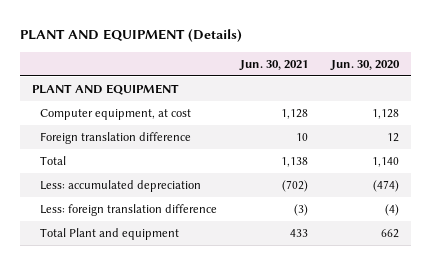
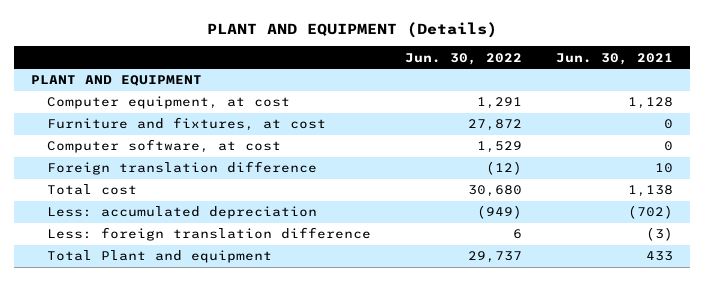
- | Jun. 30, 2021 | Jun. 30, 2020
+ | Jun. 30, 2022 | Jun. 30, 2021
+ Furniture and fixtures, at cost | 27,872 | 0
+ Computer software, at cost | 1,529 | 0
- Total | 1,138 | 1,140
+ Total cost | 30,680 | 1,138

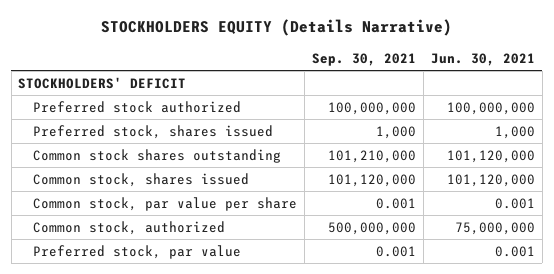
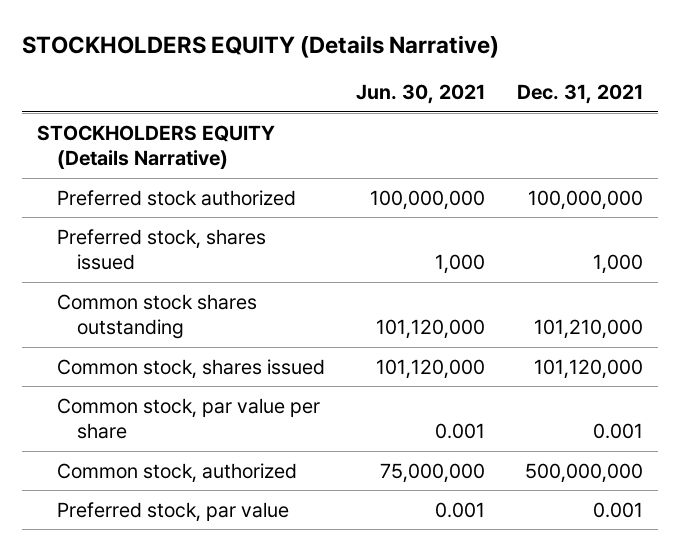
- | Sep. 30, 2021 | Jun. 30, 2021
+ | Jun. 30, 2021 | Dec. 31, 2021
- STOCKHOLDERS' DEFICIT
+ STOCKHOLDERS EQUITY (Details Narrative)

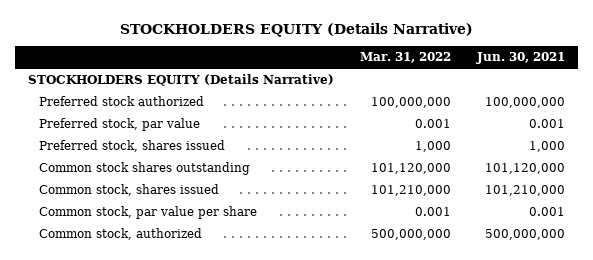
- | Jun. 30, 2021 | Dec. 31, 2021
+ | Mar. 31, 2022 | Jun. 30, 2021
moved up: Preferred stock, par value | 0.001 | 0.001
- Common stock, shares issued | 101,120,000 | 101,120,000
+ Common stock, shares issued | 101,210,000 | 101,210,000
- Common stock, authorized | 75,000,000 | 500,000,000
+ Common stock, authorized | 500,000,000 | 500,000,000

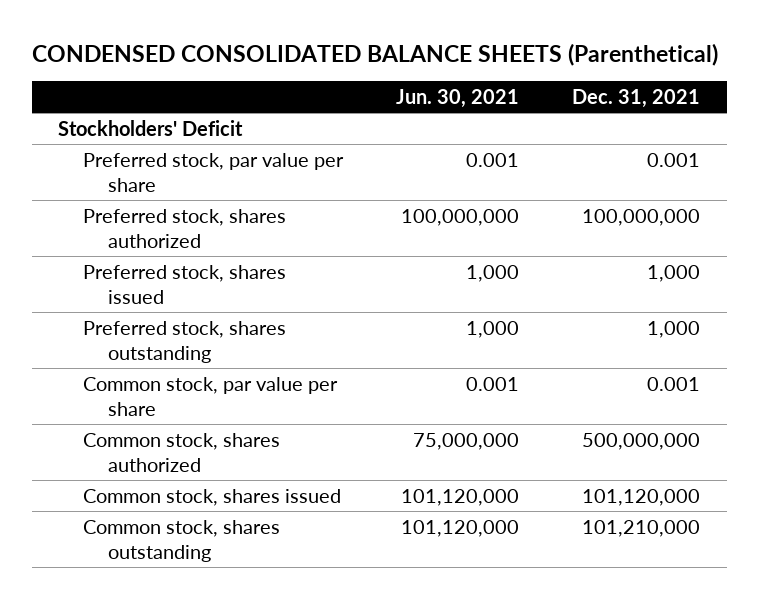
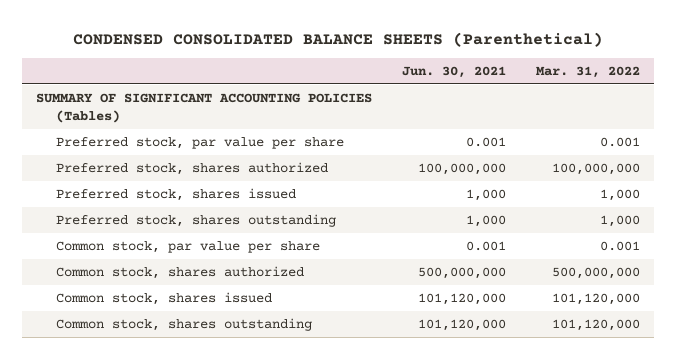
- | Jun. 30, 2021 | Dec. 31, 2021
+ | Jun. 30, 2021 | Mar. 31, 2022
- Stockholders' Deficit
+ SUMMARY OF SIGNIFICANT ACCOUNTING POLICIES (Tables)
- Common stock, shares authorized | 75,000,000 | 500,000,000
+ Common stock, shares authorized | 500,000,000 | 500,000,000

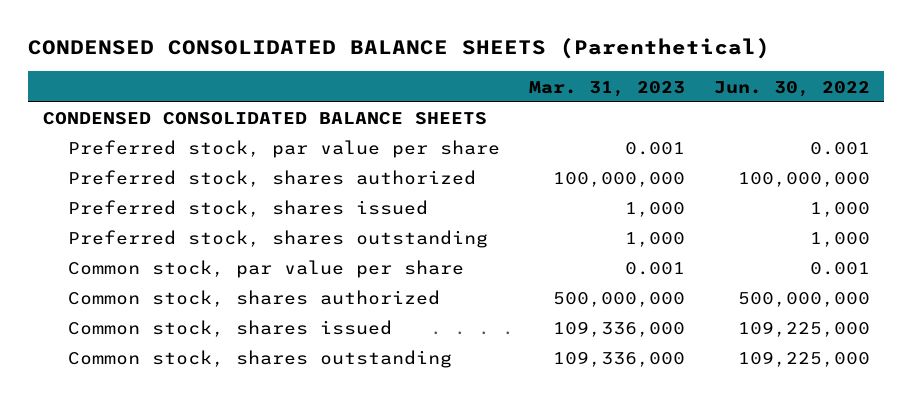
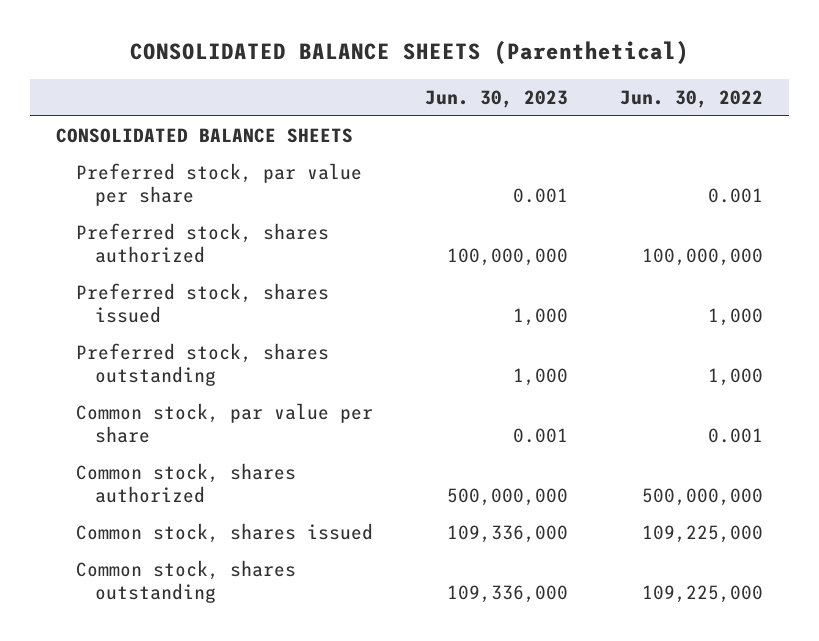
- CONDENSED CONSOLIDATED BALANCE SHEETS (Parenthetical)
+ CONSOLIDATED BALANCE SHEETS (Parenthetical)
- | Mar. 31, 2023 | Jun. 30, 2022
+ | Jun. 30, 2023 | Jun. 30, 2022
- CONDENSED CONSOLIDATED BALANCE SHEETS
+ CONSOLIDATED BALANCE SHEETS

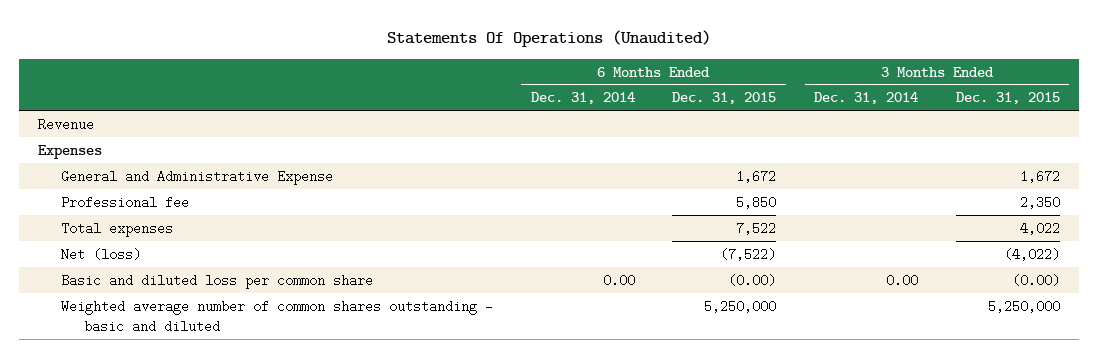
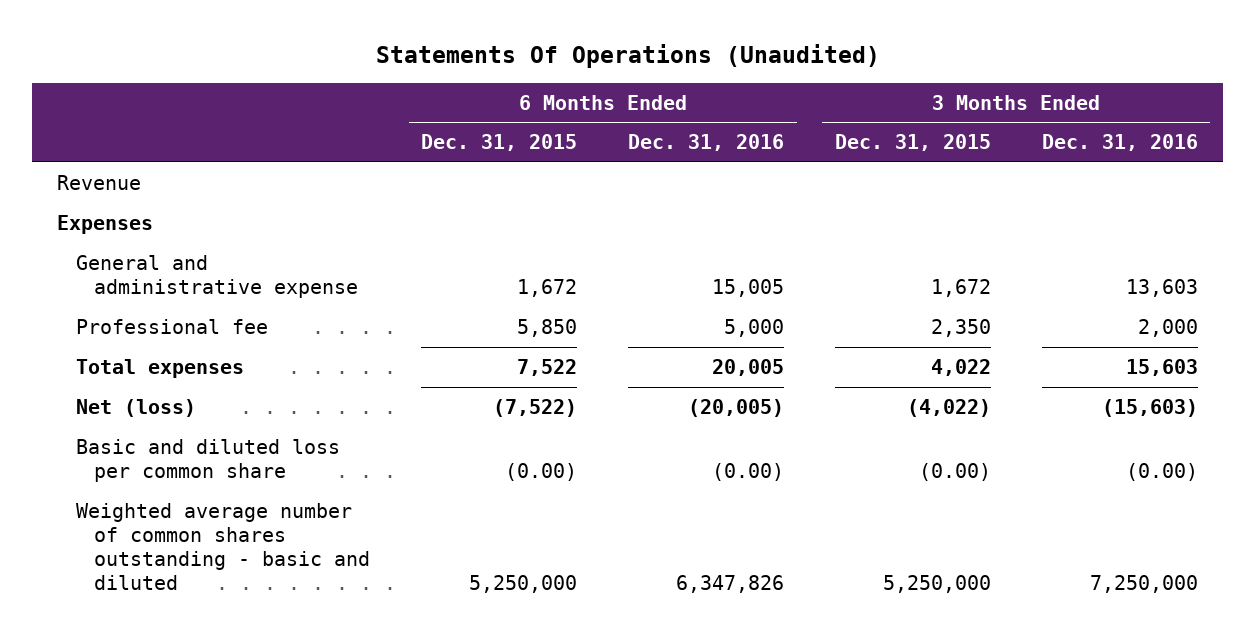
- | 6 Months Ended Dec. 31, 2014 | 6 Months Ended Dec. 31, 2015 | 3 Months Ended Dec. 31, 2014 | 3 Months Ended Dec. 31, 2015
+ | 6 Months Ended Dec. 31, 2015 | 6 Months Ended Dec. 31, 2016 | 3 Months Ended Dec. 31, 2015 | 3 Months Ended Dec. 31, 2016
- General and Administrative Expense | | 1,672 | | 1,672
+ General and administrative expense | 1,672 | 15,005 | 1,672 | 13,603

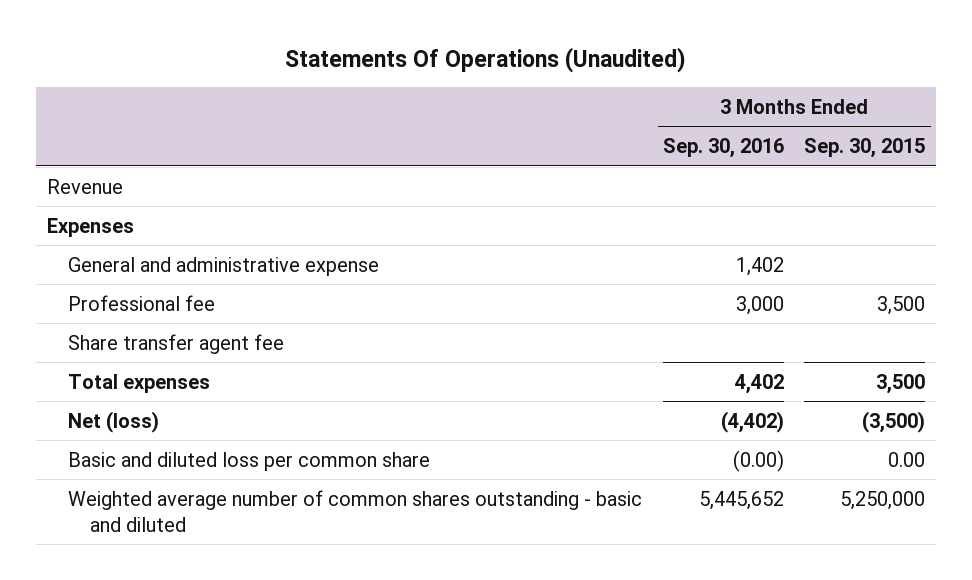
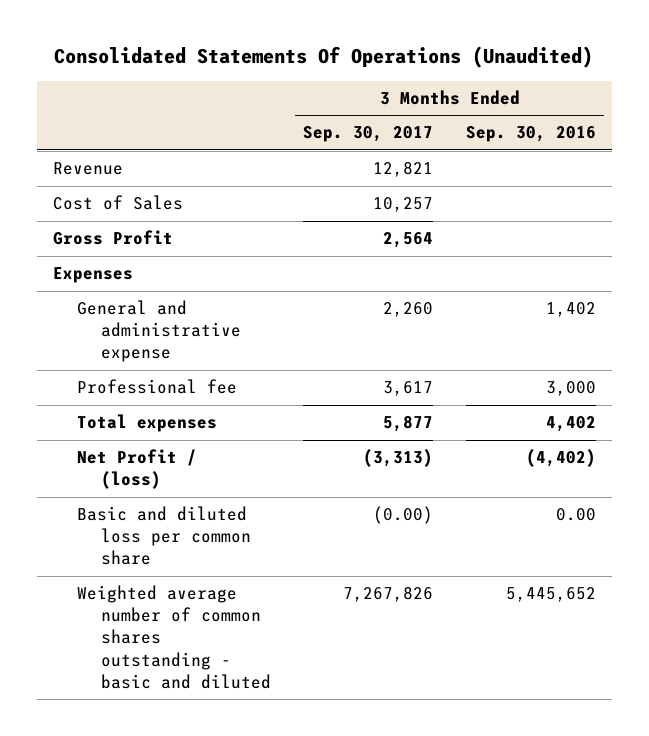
- Statements Of Operations (Unaudited)
+ Consolidated Statements Of Operations (Unaudited)
- | 3 Months Ended Sep. 30, 2016 | 3 Months Ended Sep. 30, 2015
+ | 3 Months Ended Sep. 30, 2017 | 3 Months Ended Sep. 30, 2016
+ Cost of Sales | 10,257 |
+ Gross Profit | 2,564 |
- Share transfer agent fee
- Net (loss) | (4,402) | (3,500)
- Basic and diluted loss per common share | (0.00) | 0.00
+ Net Profit / (loss) | (3,313) | (4,402)
+ Basic and diluted loss per common share | (0.00) | 0.00

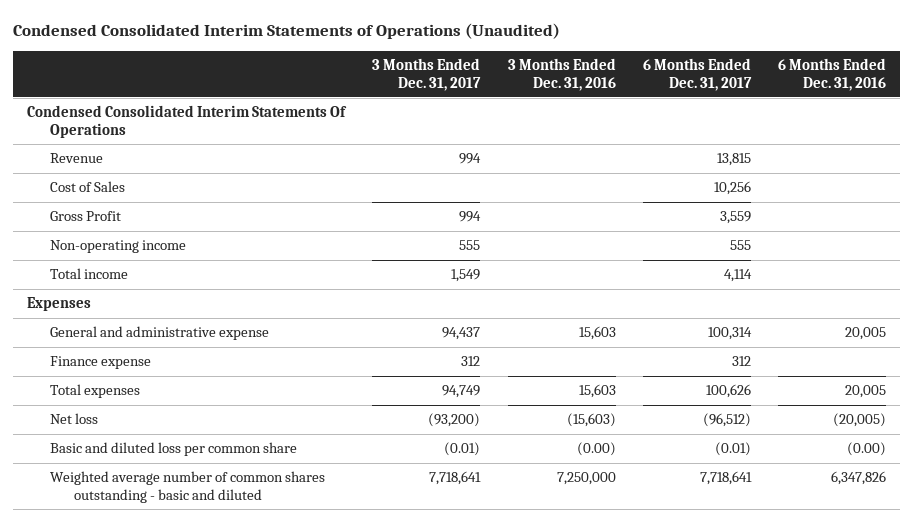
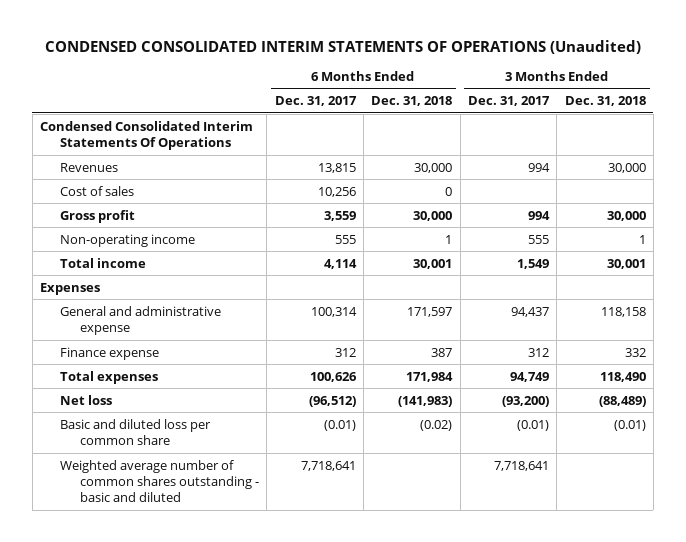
- Condensed Consolidated Interim Statements of Operations (Unaudited)
+ CONDENSED CONSOLIDATED INTERIM STATEMENTS OF OPERATIONS (Unaudited)
- | 3 Months Ended Dec. 31, 2017 | 3 Months Ended Dec. 31, 2016 | 6 Months Ended Dec. 31, 2017 | 6 Months Ended Dec. 31, 2016
+ | 6 Months Ended Dec. 31, 2017 | 6 Months Ended Dec. 31, 2018 | 3 Months Ended Dec. 31, 2017 | 3 Months Ended Dec. 31, 2018
- Revenue | 994 | | 13,815 |
- Cost of Sales | | | 10,256 |
- Gross Profit | 994 | | 3,559 |
+ Revenues | 13,815 | 30,000 | 994 | 30,000
+ Cost of sales | 10,256 | 0 | |
+ Gross profit | 3,559 | 30,000 | 994 | 30,000

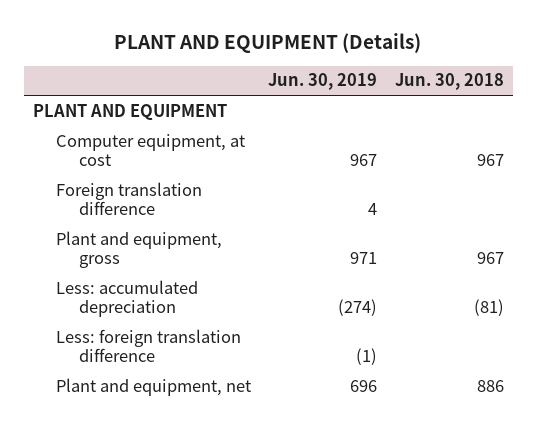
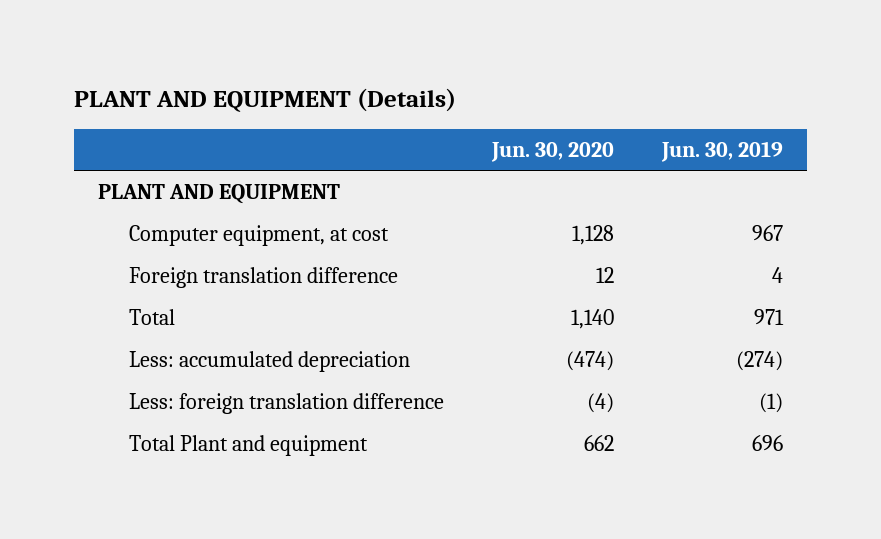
- | Jun. 30, 2019 | Jun. 30, 2018
+ | Jun. 30, 2020 | Jun. 30, 2019
- Plant and equipment, gross | 971 | 967
+ Total | 1,140 | 971
- Plant and equipment, net | 696 | 886
+ Total Plant and equipment | 662 | 696

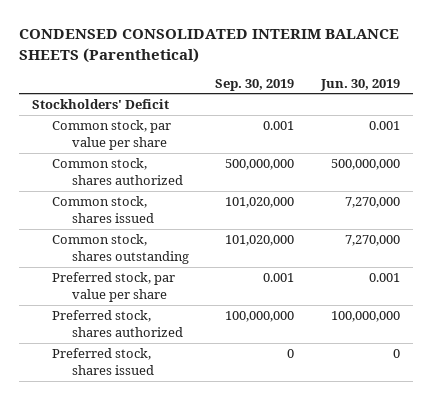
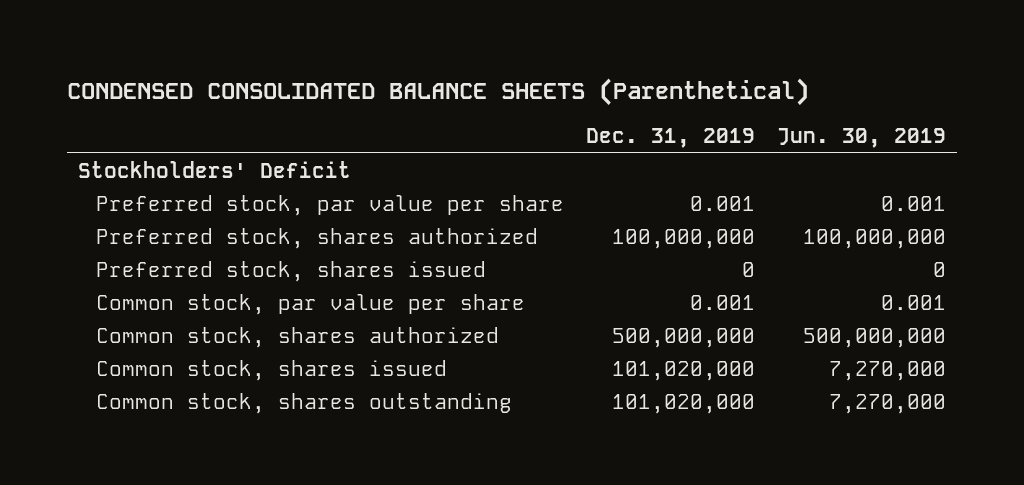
- CONDENSED CONSOLIDATED INTERIM BALANCE SHEETS (Parenthetical)
+ CONDENSED CONSOLIDATED BALANCE SHEETS (Parenthetical)
- | Sep. 30, 2019 | Jun. 30, 2019
+ | Dec. 31, 2019 | Jun. 30, 2019
moved up: Preferred stock, par value per share | 0.001 | 0.001
moved up: Preferred stock, shares authorized | 100,000,000 | 100,000,000
moved up: Preferred stock, shares issued | 0 | 0

